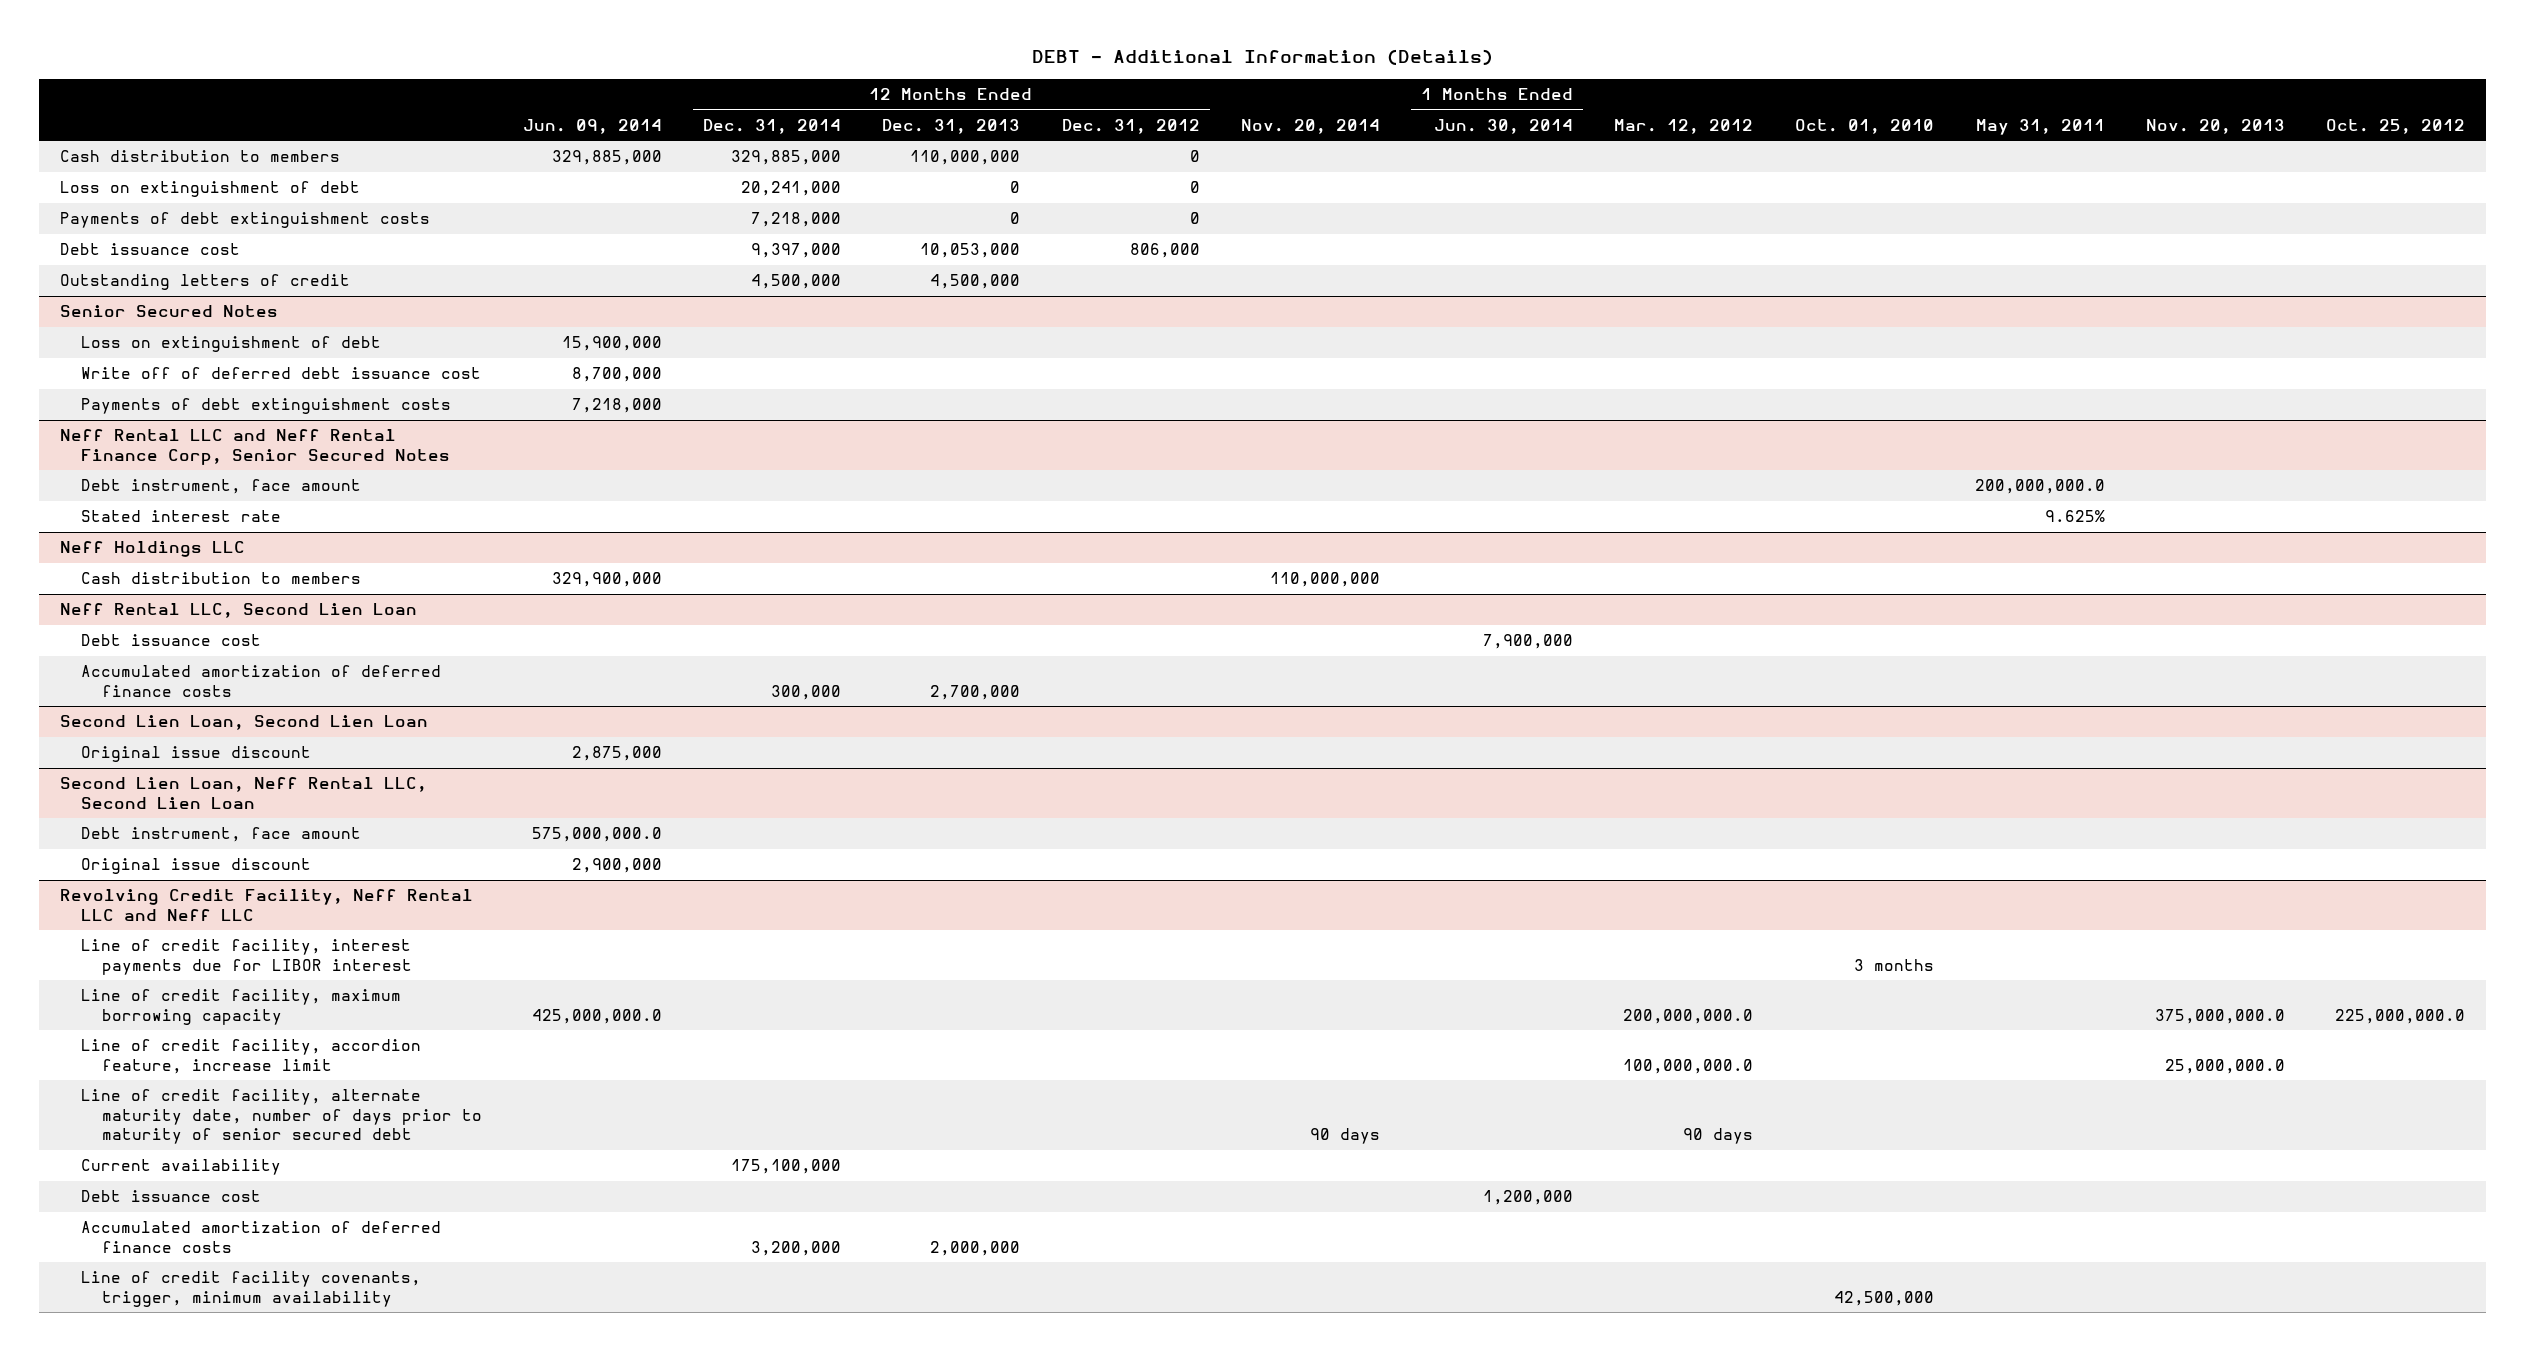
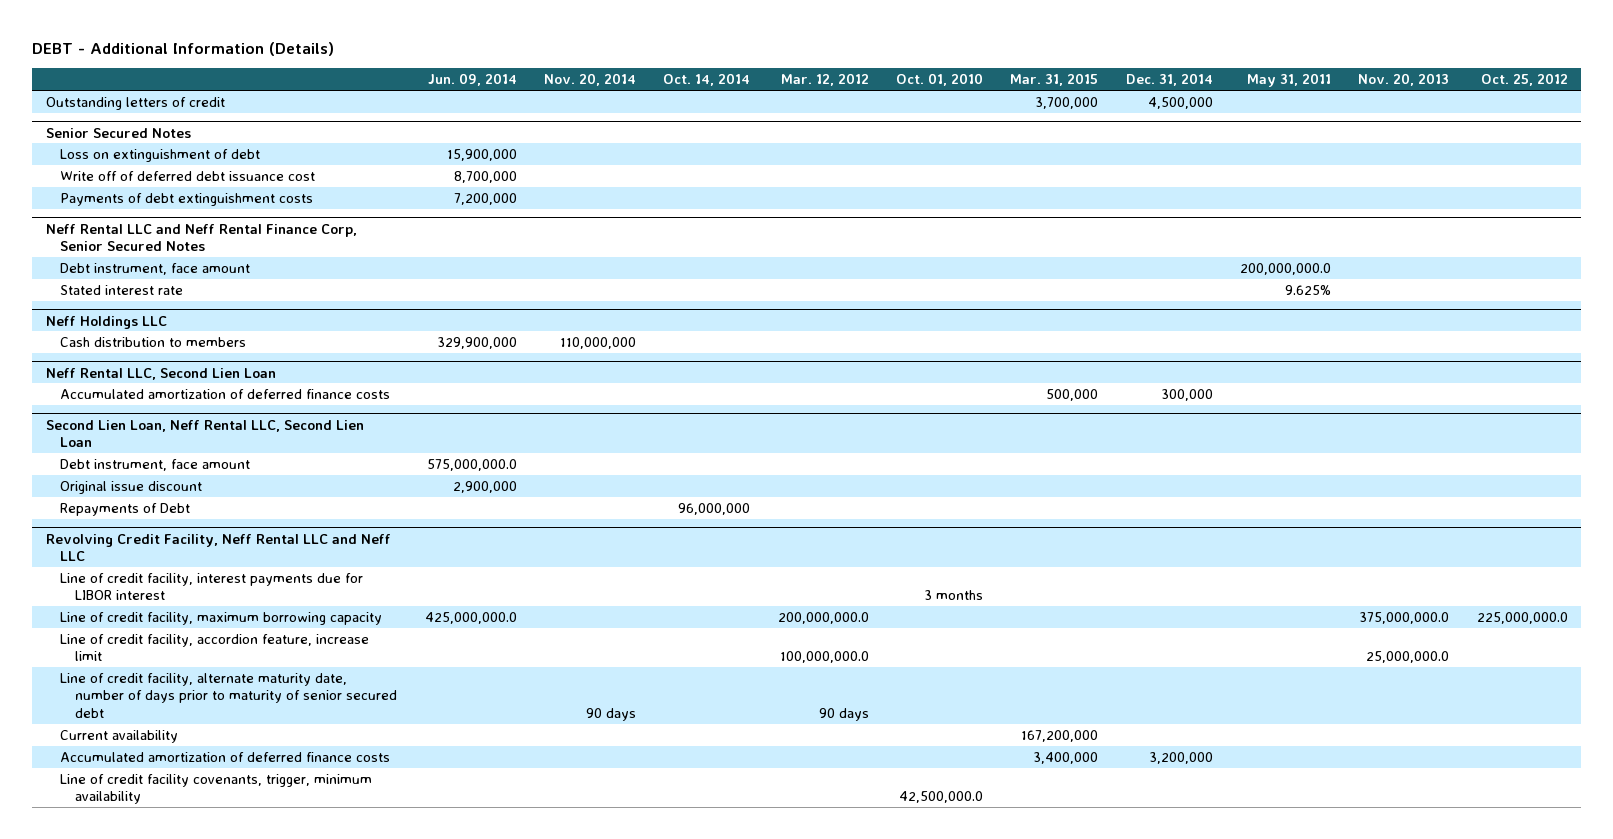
- | Jun. 09, 2014 | 12 Months Ended Dec. 31, 2014 | 12 Months Ended Dec. 31, 2013 | 12 Months Ended Dec. 31, 2012 | Nov. 20, 2014 | 1 Months Ended Jun. 30, 2014 | Mar. 12, 2012 | Oct. 01, 2010 | May 31, 2011 | Nov. 20, 2013 | Oct. 25, 2012
+ | Jun. 09, 2014 | Nov. 20, 2014 | Oct. 14, 2014 | Mar. 12, 2012 | Oct. 01, 2010 | Mar. 31, 2015 | Dec. 31, 2014 | May 31, 2011 | Nov. 20, 2013 | Oct. 25, 2012
- Cash distribution to members | 329,885,000 | 329,885,000 | 110,000,000 | 0 | | | | | | |
- Loss on extinguishment of debt | | 20,241,000 | 0 | 0 | | | | | | |
- Payments of debt extinguishment costs | | 7,218,000 | 0 | 0 | | | | | | |
- Debt issuance cost | | 9,397,000 | 10,053,000 | 806,000 | | | | | | |
@ Senior Secured Notes
- Payments of debt extinguishment costs | 7,218,000 | | | | | | | | | |
+ Payments of debt extinguishment costs | 7,200,000 | | | | | | | | |
@ Neff Rental LLC, Second Lien Loan
- Debt issuance cost | | | | | | 7,900,000 | | | | |
- Second Lien Loan, Second Lien Loan
- Original issue discount | 2,875,000 | | | | | | | | | |
@ Second Lien Loan, Neff Rental LLC, Second Lien Loan
+ Repayments of Debt | | | 96,000,000 | | | | | | |
@ Revolving Credit Facility, Neff Rental LLC and Neff LLC
- Debt issuance cost | | | | | | 1,200,000 | | | | |
- Line of credit facility covenants, trigger, minimum availability | | | | | | | | 42,500,000 | | |
+ Line of credit facility covenants, trigger, minimum availability | | | | | 42,500,000.0 | | | | |

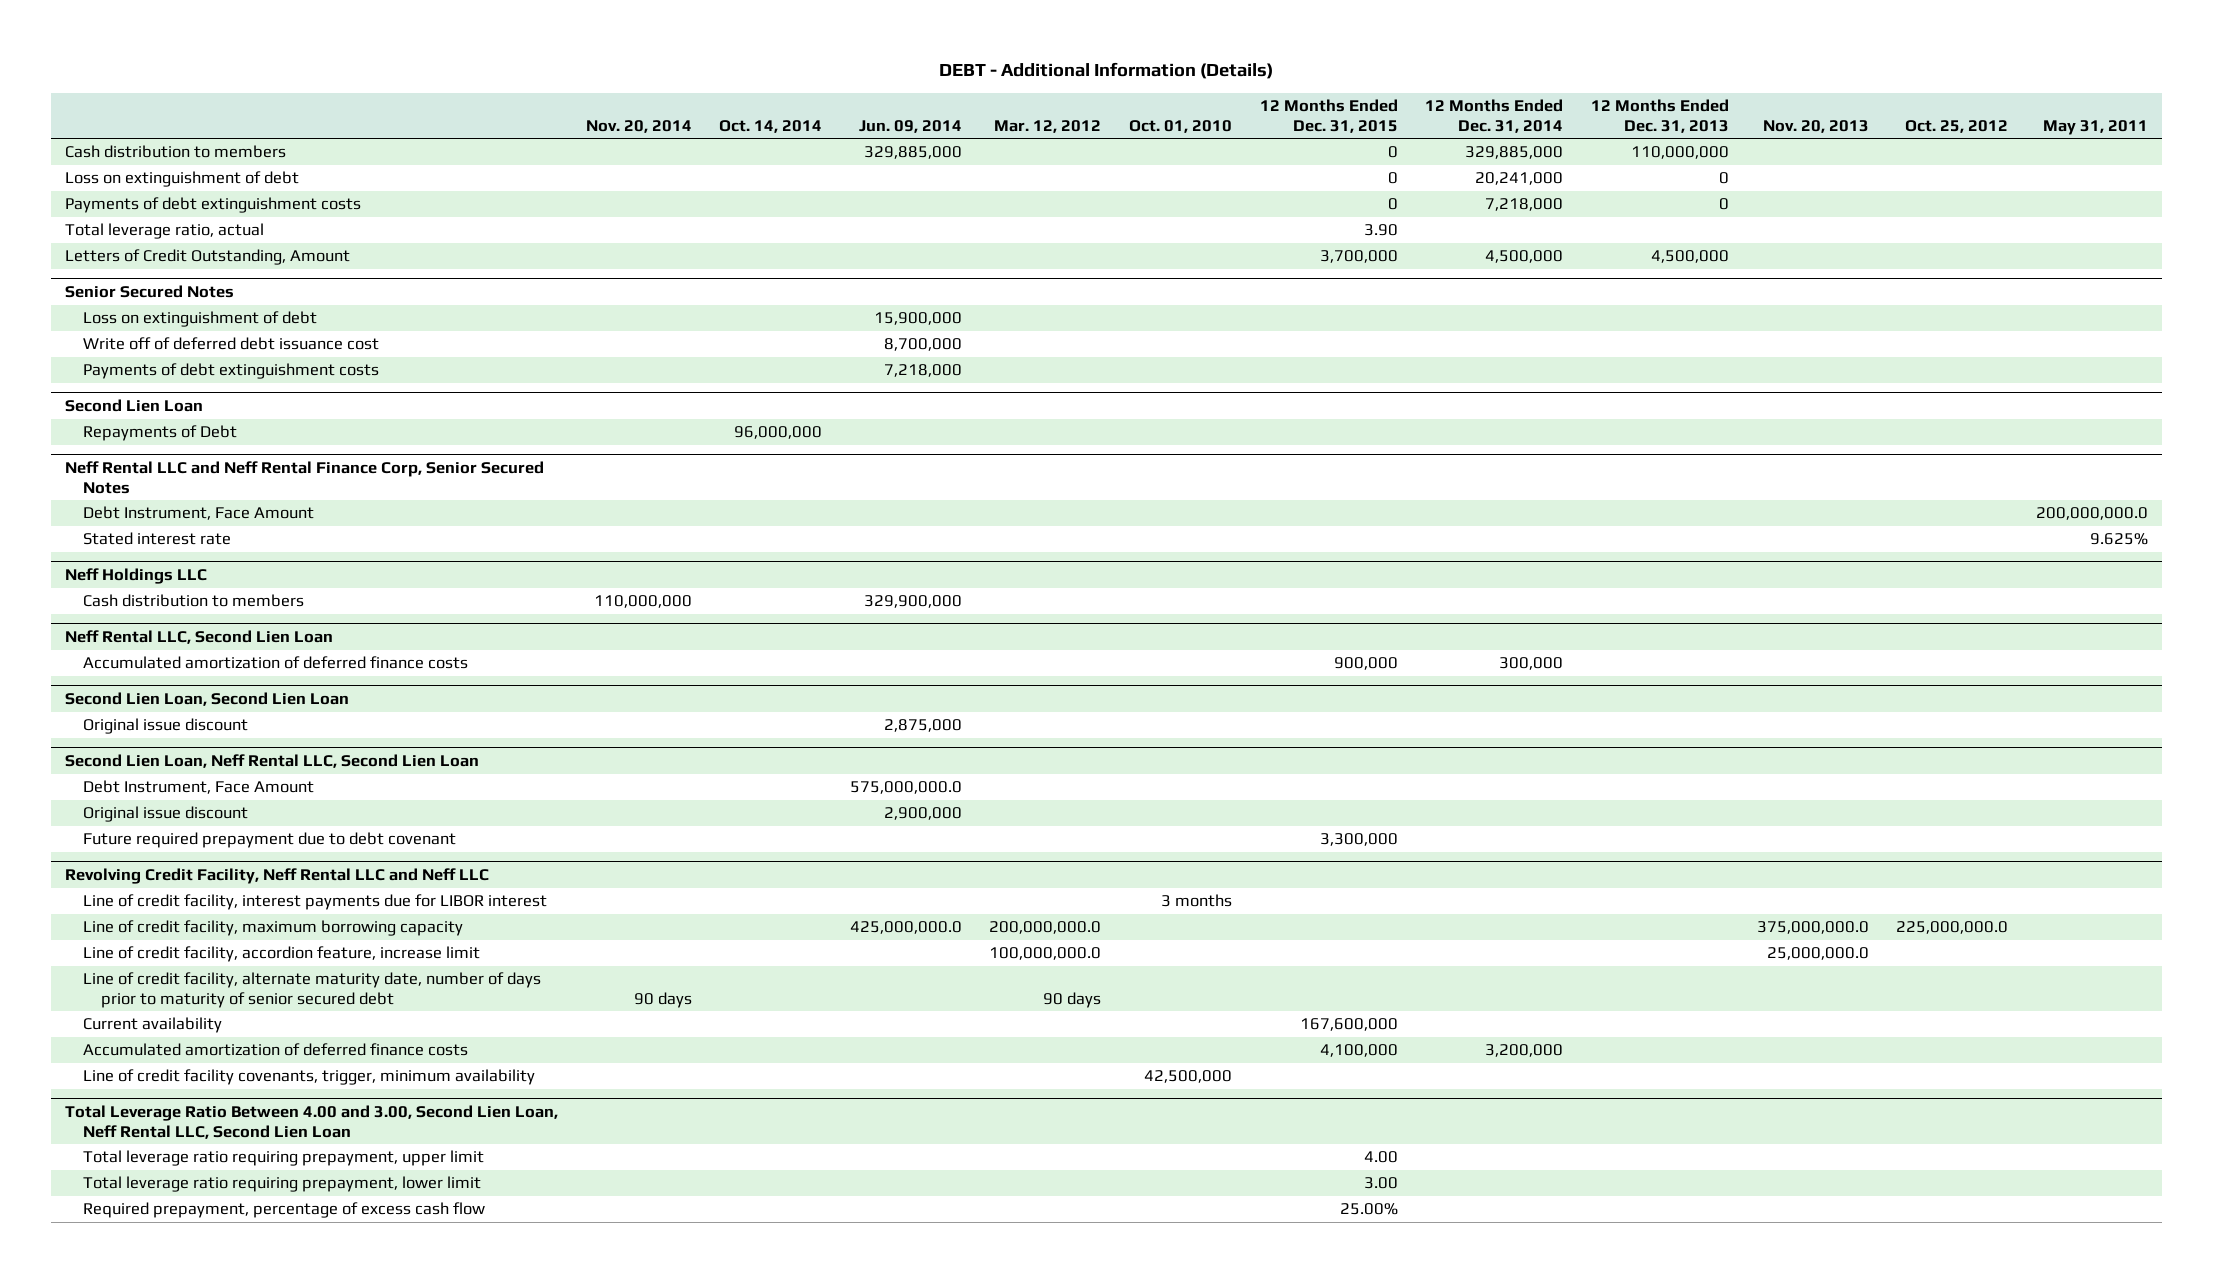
- | Jun. 09, 2014 | Nov. 20, 2014 | Oct. 14, 2014 | Mar. 12, 2012 | Oct. 01, 2010 | Mar. 31, 2015 | Dec. 31, 2014 | May 31, 2011 | Nov. 20, 2013 | Oct. 25, 2012
+ | Nov. 20, 2014 | Oct. 14, 2014 | Jun. 09, 2014 | Mar. 12, 2012 | Oct. 01, 2010 | 12 Months Ended Dec. 31, 2015 | 12 Months Ended Dec. 31, 2014 | 12 Months Ended Dec. 31, 2013 | Nov. 20, 2013 | Oct. 25, 2012 | May 31, 2011
- Outstanding letters of credit | | | | | | 3,700,000 | 4,500,000 | | |
+ Cash distribution to members | | | 329,885,000 | | | 0 | 329,885,000 | 110,000,000 | | |
+ Loss on extinguishment of debt | | | | | | 0 | 20,241,000 | 0 | | |
+ Payments of debt extinguishment costs | | | | | | 0 | 7,218,000 | 0 | | |
+ Total leverage ratio, actual | | | | | | 3.90 | | | | |
+ Letters of Credit Outstanding, Amount | | | | | | 3,700,000 | 4,500,000 | 4,500,000 | | |
@ Senior Secured Notes
- Payments of debt extinguishment costs | 7,200,000 | | | | | | | | |
+ Payments of debt extinguishment costs | | | 7,218,000 | | | | | | | |
+ Second Lien Loan
+ Repayments of Debt | | 96,000,000 | | | | | | | | |
@ Neff Rental LLC and Neff Rental Finance Corp, Senior Secured Notes
- Debt instrument, face amount | | | | | | | | 200,000,000.0 | |
+ Debt Instrument, Face Amount | | | | | | | | | | | 200,000,000.0
+ Second Lien Loan, Second Lien Loan
+ Original issue discount | | | 2,875,000 | | | | | | | |
@ Second Lien Loan, Neff Rental LLC, Second Lien Loan
- Debt instrument, face amount | 575,000,000.0 | | | | | | | | |
+ Debt Instrument, Face Amount | | | 575,000,000.0 | | | | | | | |
- Repayments of Debt | | | 96,000,000 | | | | | | |
+ Future required prepayment due to debt covenant | | | | | | 3,300,000 | | | | |
@ Revolving Credit Facility, Neff Rental LLC and Neff LLC
- Line of credit facility covenants, trigger, minimum availability | | | | | 42,500,000.0 | | | | |
+ Line of credit facility covenants, trigger, minimum availability | | | | | 42,500,000 | | | | | |
+ Total Leverage Ratio Between 4.00 and 3.00, Second Lien Loan, Neff Rental LLC, Second Lien Loan
+ Total leverage ratio requiring prepayment, upper limit | | | | | | 4.00 | | | | |
+ Total leverage ratio requiring prepayment, lower limit | | | | | | 3.00 | | | | |
+ Required prepayment, percentage of excess cash flow | | | | | | 25.00% | | | | |

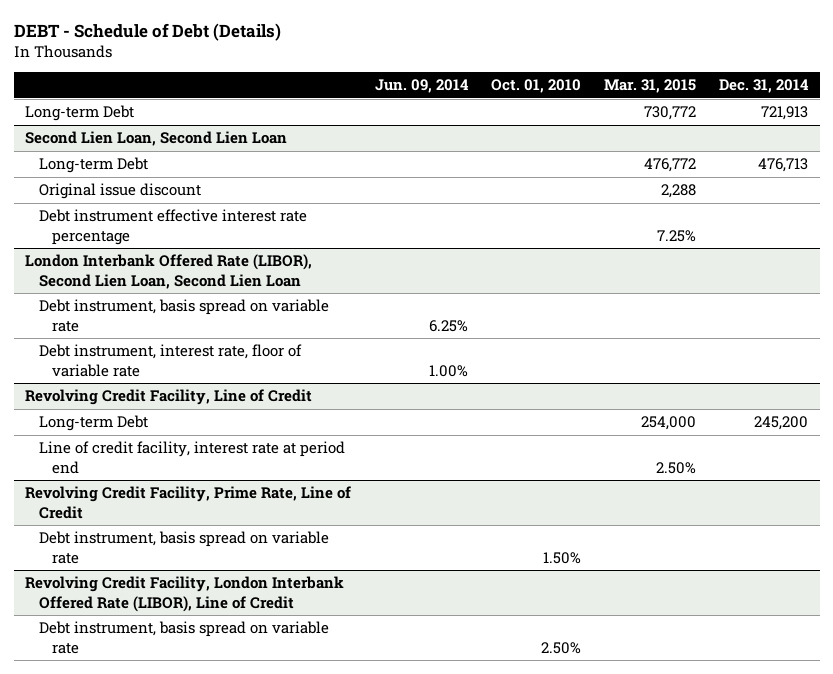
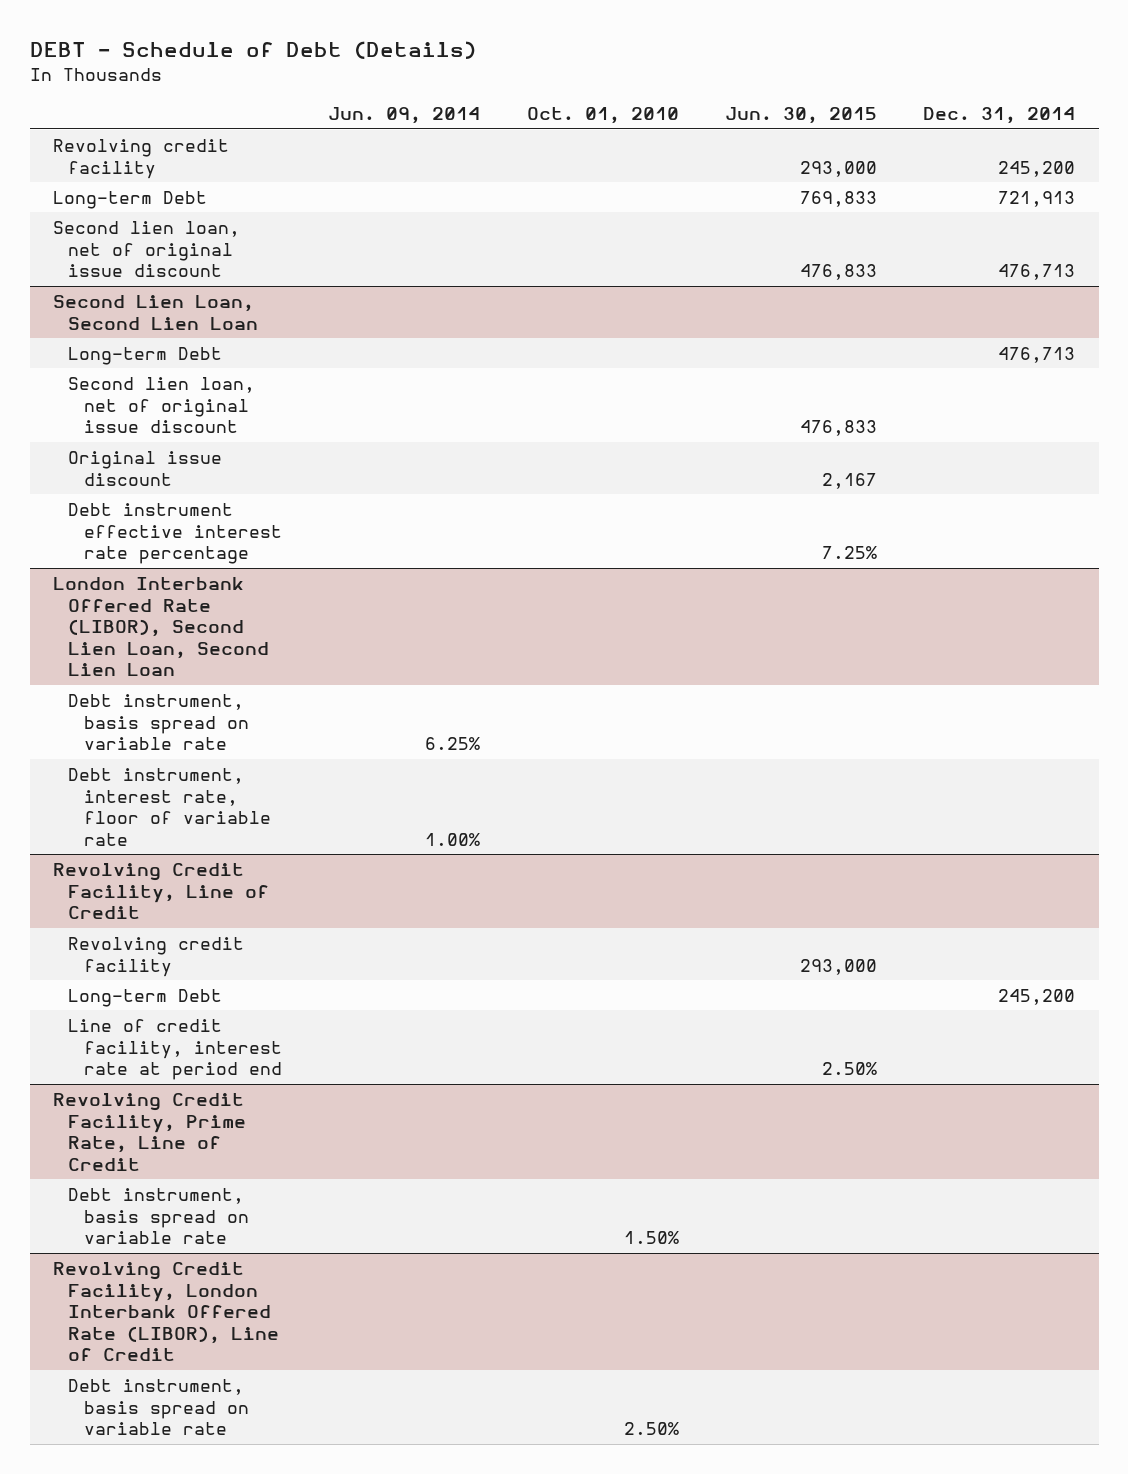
- | Jun. 09, 2014 | Oct. 01, 2010 | Mar. 31, 2015 | Dec. 31, 2014
+ | Jun. 09, 2014 | Oct. 01, 2010 | Jun. 30, 2015 | Dec. 31, 2014
+ Revolving credit facility | | | 293,000 | 245,200
+ Second lien loan, net of original issue discount | | | 476,833 | 476,713
@ Second Lien Loan, Second Lien Loan
+ Second lien loan, net of original issue discount | | | 476,833 |
@ Revolving Credit Facility, Line of Credit
+ Revolving credit facility | | | 293,000 |

